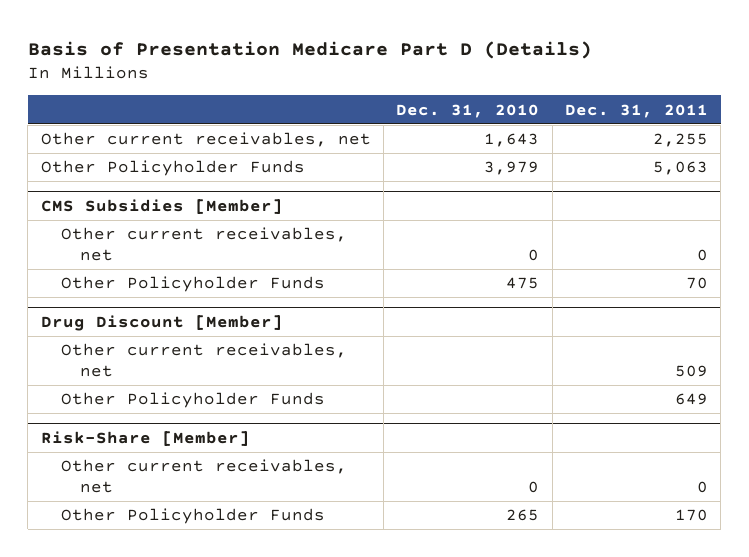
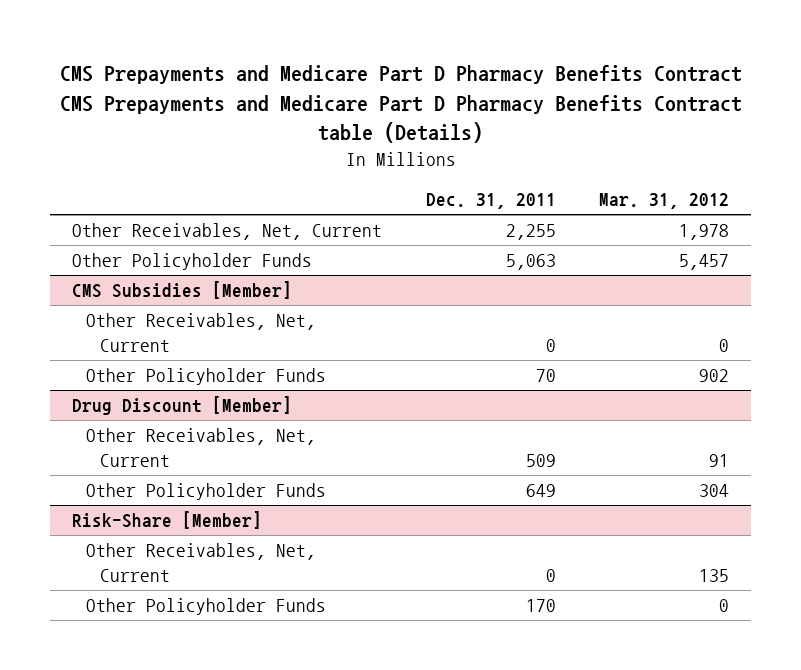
- Basis of Presentation Medicare Part D (Details)
+ CMS Prepayments and Medicare Part D Pharmacy Benefits Contract CMS Prepayments and Medicare Part D Pharmacy Benefits Contract table (Details)
- | Dec. 31, 2010 | Dec. 31, 2011
+ | Dec. 31, 2011 | Mar. 31, 2012
- Other current receivables, net | 1,643 | 2,255
+ Other Receivables, Net, Current | 2,255 | 1,978
@ CMS Subsidies [Member]
- Other current receivables, net | 0 | 0
+ Other Receivables, Net, Current | 0 | 0
@ Drug Discount [Member]
- Other current receivables, net | | 509
+ Other Receivables, Net, Current | 509 | 91
@ Risk-Share [Member]
- Other current receivables, net | 0 | 0
+ Other Receivables, Net, Current | 0 | 135

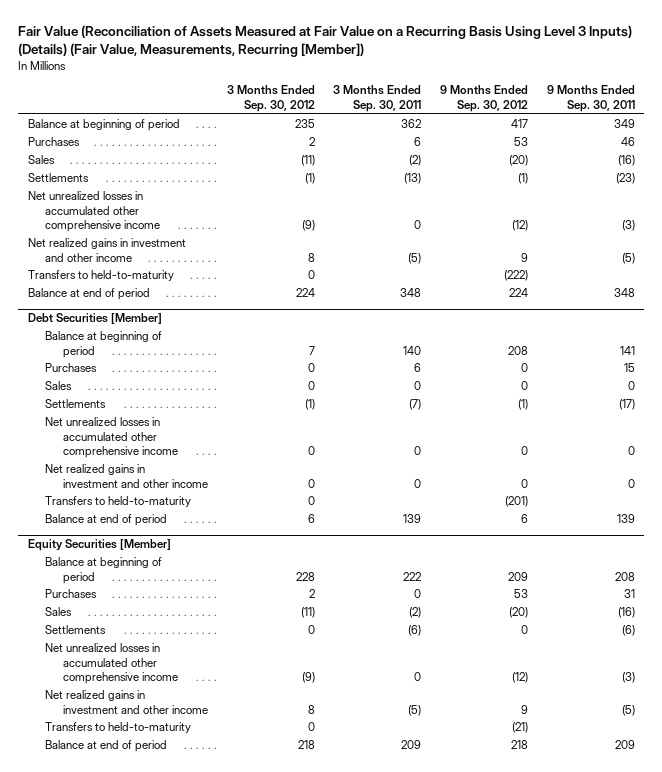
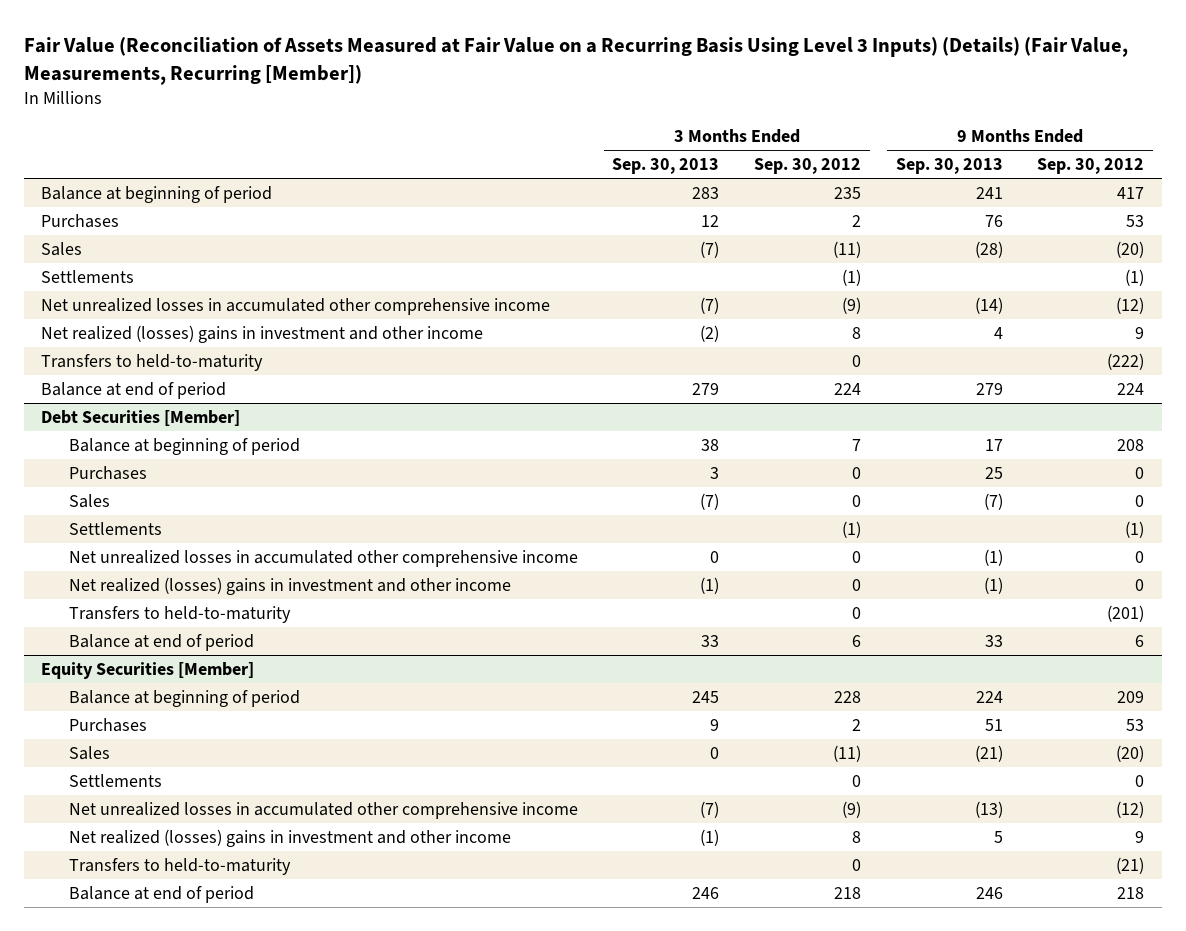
- | 3 Months Ended Sep. 30, 2012 | 3 Months Ended Sep. 30, 2011 | 9 Months Ended Sep. 30, 2012 | 9 Months Ended Sep. 30, 2011
+ | 3 Months Ended Sep. 30, 2013 | 3 Months Ended Sep. 30, 2012 | 9 Months Ended Sep. 30, 2013 | 9 Months Ended Sep. 30, 2012
- Net realized gains in investment and other income | 8 | (5) | 9 | (5)
+ Net realized (losses) gains in investment and other income | (2) | 8 | 4 | 9
@ Debt Securities [Member]
- Net realized gains in investment and other income | 0 | 0 | 0 | 0
+ Net realized (losses) gains in investment and other income | (1) | 0 | (1) | 0
@ Equity Securities [Member]
- Net realized gains in investment and other income | 8 | (5) | 9 | (5)
+ Net realized (losses) gains in investment and other income | (1) | 8 | 5 | 9

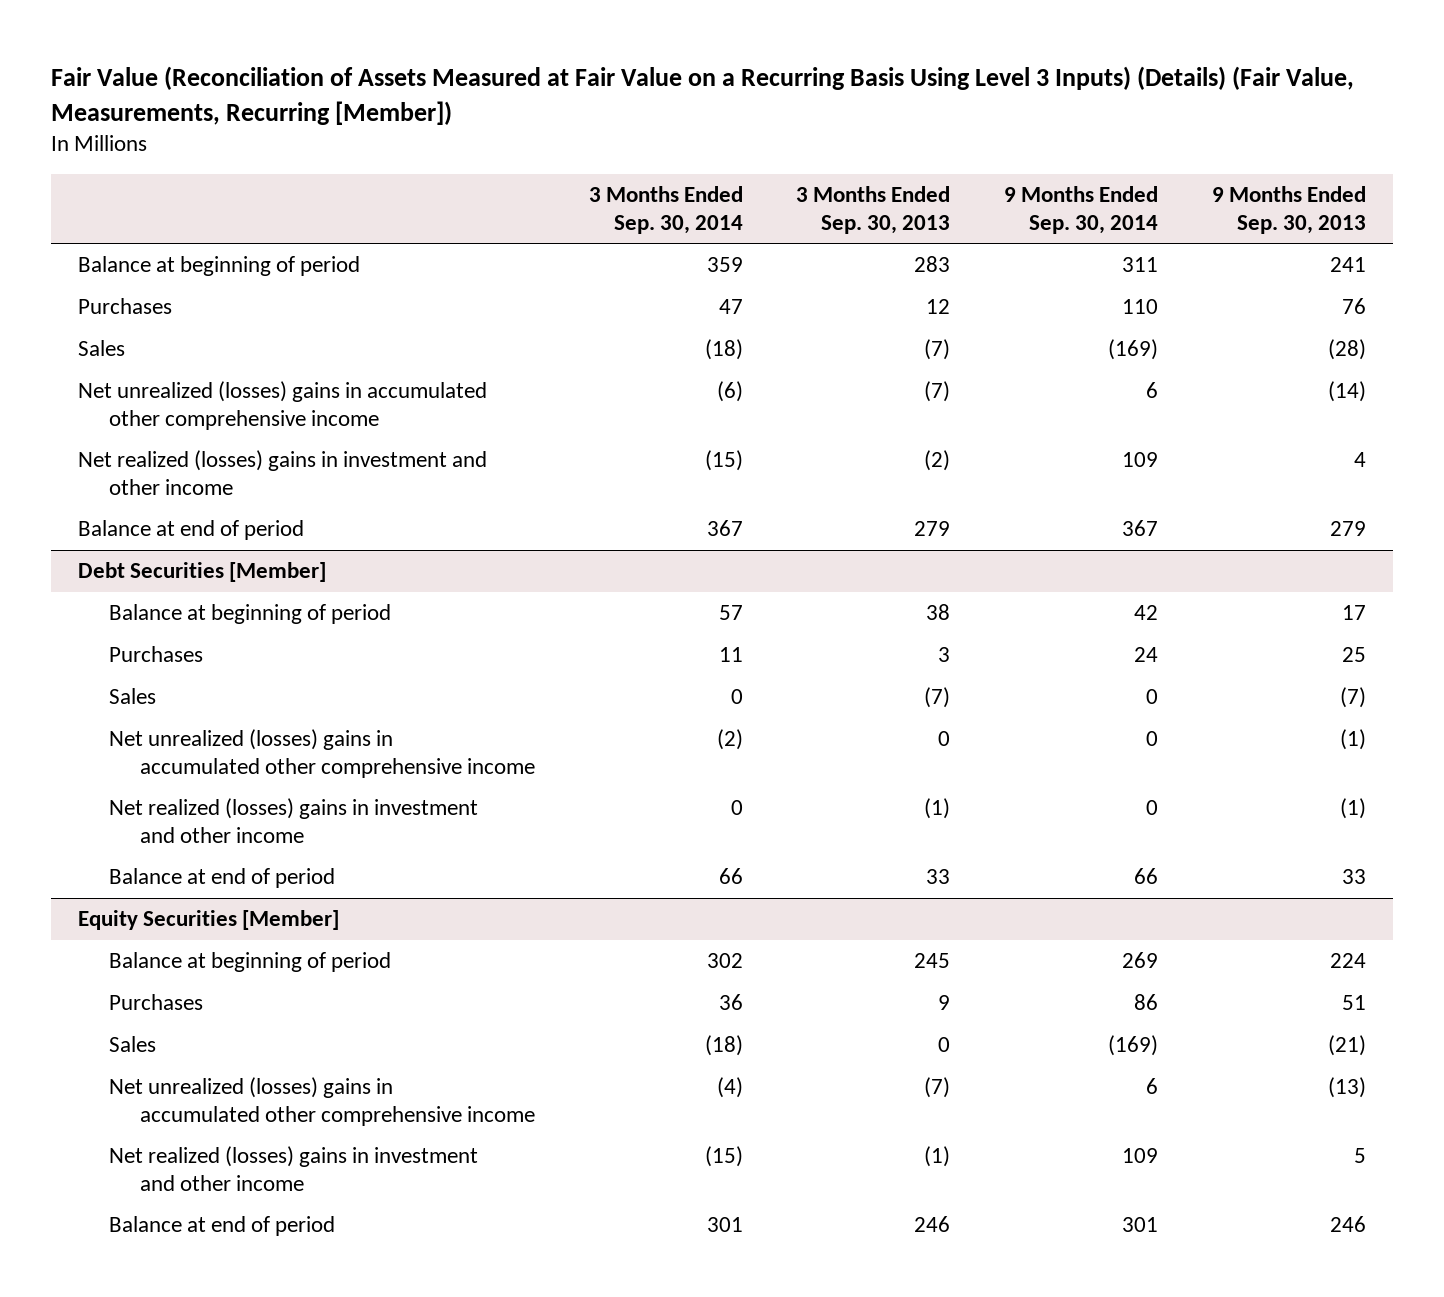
- | 3 Months Ended Sep. 30, 2013 | 3 Months Ended Sep. 30, 2012 | 9 Months Ended Sep. 30, 2013 | 9 Months Ended Sep. 30, 2012
+ | 3 Months Ended Sep. 30, 2014 | 3 Months Ended Sep. 30, 2013 | 9 Months Ended Sep. 30, 2014 | 9 Months Ended Sep. 30, 2013
- Settlements | | (1) | | (1)
- Net unrealized losses in accumulated other comprehensive income | (7) | (9) | (14) | (12)
+ Net unrealized (losses) gains in accumulated other comprehensive income | (6) | (7) | 6 | (14)
- Transfers to held-to-maturity | | 0 | | (222)
@ Debt Securities [Member]
- Settlements | | (1) | | (1)
- Net unrealized losses in accumulated other comprehensive income | 0 | 0 | (1) | 0
+ Net unrealized (losses) gains in accumulated other comprehensive income | (2) | 0 | 0 | (1)
- Transfers to held-to-maturity | | 0 | | (201)
@ Equity Securities [Member]
- Settlements | | 0 | | 0
- Net unrealized losses in accumulated other comprehensive income | (7) | (9) | (13) | (12)
+ Net unrealized (losses) gains in accumulated other comprehensive income | (4) | (7) | 6 | (13)
- Transfers to held-to-maturity | | 0 | | (21)

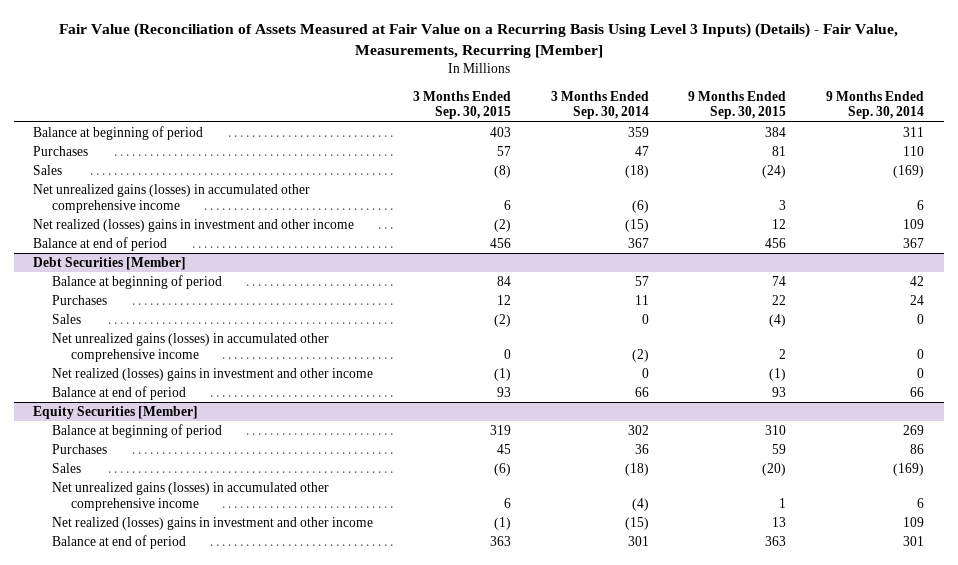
- Fair Value (Reconciliation of Assets Measured at Fair Value on a Recurring Basis Using Level 3 Inputs) (Details) (Fair Value, Measurements, Recurring [Member])
+ Fair Value (Reconciliation of Assets Measured at Fair Value on a Recurring Basis Using Level 3 Inputs) (Details) - Fair Value, Measurements, Recurring [Member]
- | 3 Months Ended Sep. 30, 2014 | 3 Months Ended Sep. 30, 2013 | 9 Months Ended Sep. 30, 2014 | 9 Months Ended Sep. 30, 2013
+ | 3 Months Ended Sep. 30, 2015 | 3 Months Ended Sep. 30, 2014 | 9 Months Ended Sep. 30, 2015 | 9 Months Ended Sep. 30, 2014
- Net unrealized (losses) gains in accumulated other comprehensive income | (6) | (7) | 6 | (14)
+ Net unrealized gains (losses) in accumulated other comprehensive income | 6 | (6) | 3 | 6
@ Debt Securities [Member]
- Net unrealized (losses) gains in accumulated other comprehensive income | (2) | 0 | 0 | (1)
+ Net unrealized gains (losses) in accumulated other comprehensive income | 0 | (2) | 2 | 0
@ Equity Securities [Member]
- Net unrealized (losses) gains in accumulated other comprehensive income | (4) | (7) | 6 | (13)
+ Net unrealized gains (losses) in accumulated other comprehensive income | 6 | (4) | 1 | 6

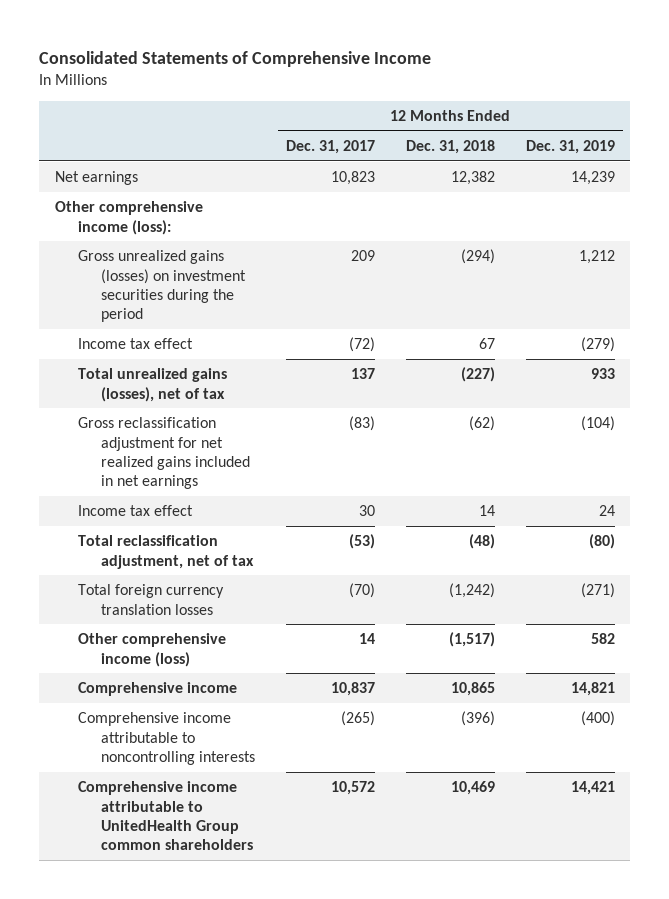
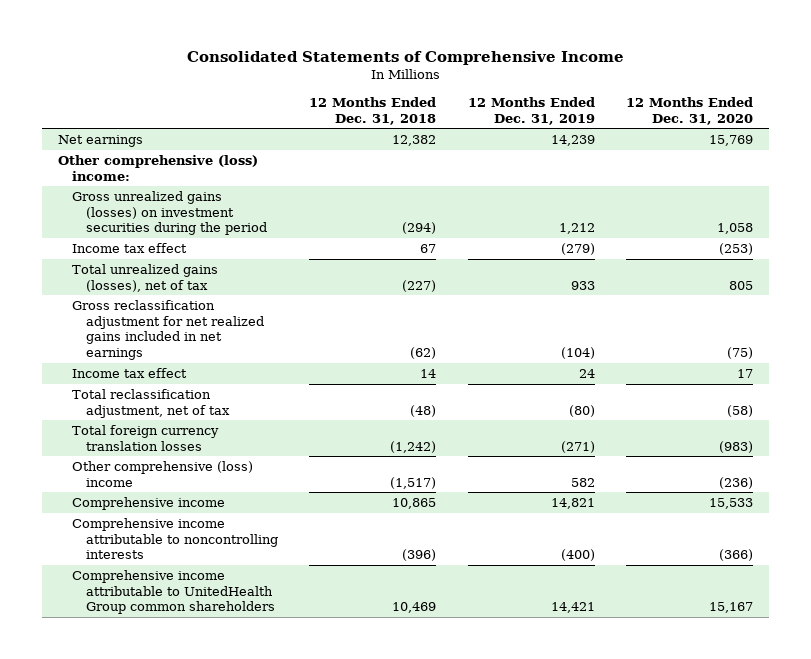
- | 12 Months Ended Dec. 31, 2017 | 12 Months Ended Dec. 31, 2018 | 12 Months Ended Dec. 31, 2019
+ | 12 Months Ended Dec. 31, 2018 | 12 Months Ended Dec. 31, 2019 | 12 Months Ended Dec. 31, 2020
- Other comprehensive income (loss):
+ Other comprehensive (loss) income:
- Other comprehensive income (loss) | 14 | (1,517) | 582
+ Other comprehensive (loss) income | (1,517) | 582 | (236)

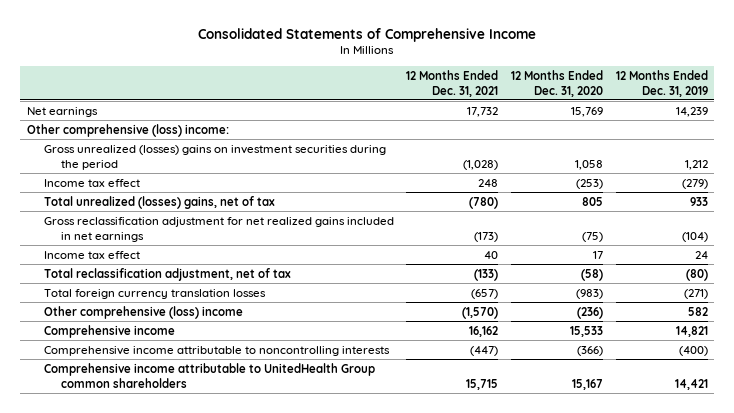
- | 12 Months Ended Dec. 31, 2018 | 12 Months Ended Dec. 31, 2019 | 12 Months Ended Dec. 31, 2020
+ | 12 Months Ended Dec. 31, 2021 | 12 Months Ended Dec. 31, 2020 | 12 Months Ended Dec. 31, 2019
- Gross unrealized gains (losses) on investment securities during the period | (294) | 1,212 | 1,058
+ Gross unrealized (losses) gains on investment securities during the period | (1,028) | 1,058 | 1,212
- Total unrealized gains (losses), net of tax | (227) | 933 | 805
+ Total unrealized (losses) gains, net of tax | (780) | 805 | 933

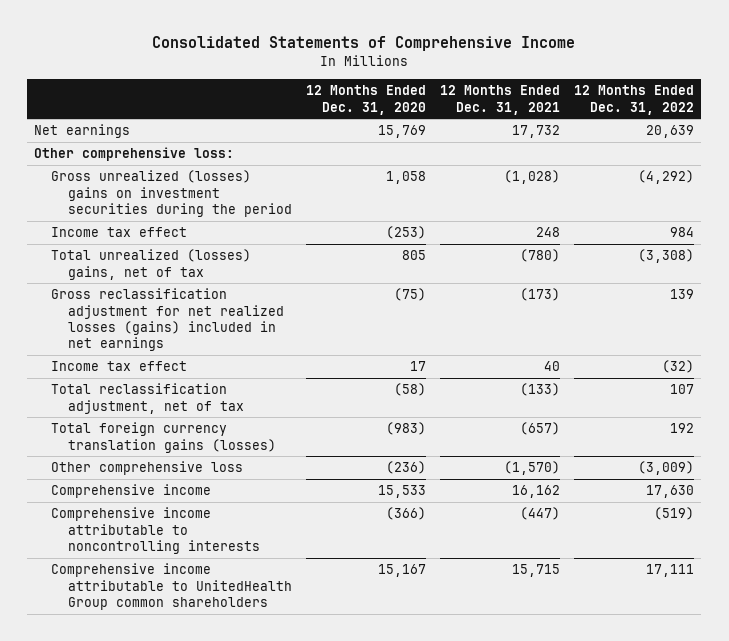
- | 12 Months Ended Dec. 31, 2021 | 12 Months Ended Dec. 31, 2020 | 12 Months Ended Dec. 31, 2019
+ | 12 Months Ended Dec. 31, 2020 | 12 Months Ended Dec. 31, 2021 | 12 Months Ended Dec. 31, 2022
- Other comprehensive (loss) income:
+ Other comprehensive loss:
- Gross reclassification adjustment for net realized gains included in net earnings | (173) | (75) | (104)
+ Gross reclassification adjustment for net realized losses (gains) included in net earnings | (75) | (173) | 139
- Total foreign currency translation losses | (657) | (983) | (271)
- Other comprehensive (loss) income | (1,570) | (236) | 582
+ Total foreign currency translation gains (losses) | (983) | (657) | 192
+ Other comprehensive loss | (236) | (1,570) | (3,009)

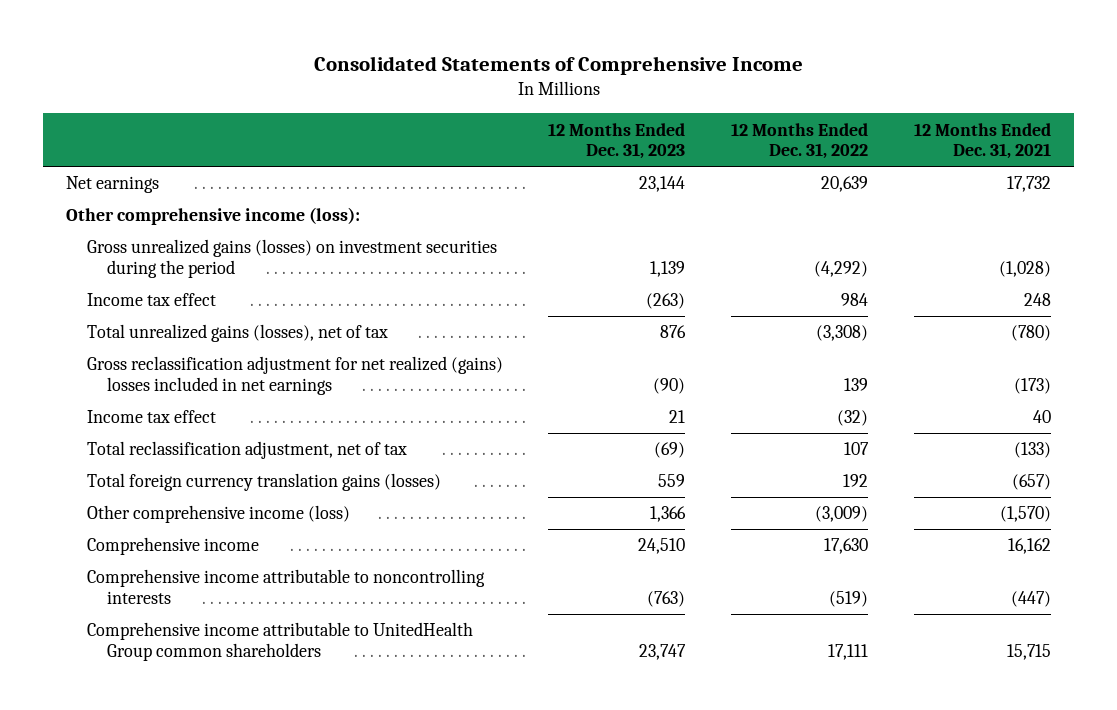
- | 12 Months Ended Dec. 31, 2020 | 12 Months Ended Dec. 31, 2021 | 12 Months Ended Dec. 31, 2022
+ | 12 Months Ended Dec. 31, 2023 | 12 Months Ended Dec. 31, 2022 | 12 Months Ended Dec. 31, 2021
- Other comprehensive loss:
- Gross unrealized (losses) gains on investment securities during the period | 1,058 | (1,028) | (4,292)
+ Other comprehensive income (loss):
+ Gross unrealized gains (losses) on investment securities during the period | 1,139 | (4,292) | (1,028)
- Total unrealized (losses) gains, net of tax | 805 | (780) | (3,308)
- Gross reclassification adjustment for net realized losses (gains) included in net earnings | (75) | (173) | 139
+ Total unrealized gains (losses), net of tax | 876 | (3,308) | (780)
+ Gross reclassification adjustment for net realized (gains) losses included in net earnings | (90) | 139 | (173)
- Other comprehensive loss | (236) | (1,570) | (3,009)
+ Other comprehensive income (loss) | 1,366 | (3,009) | (1,570)

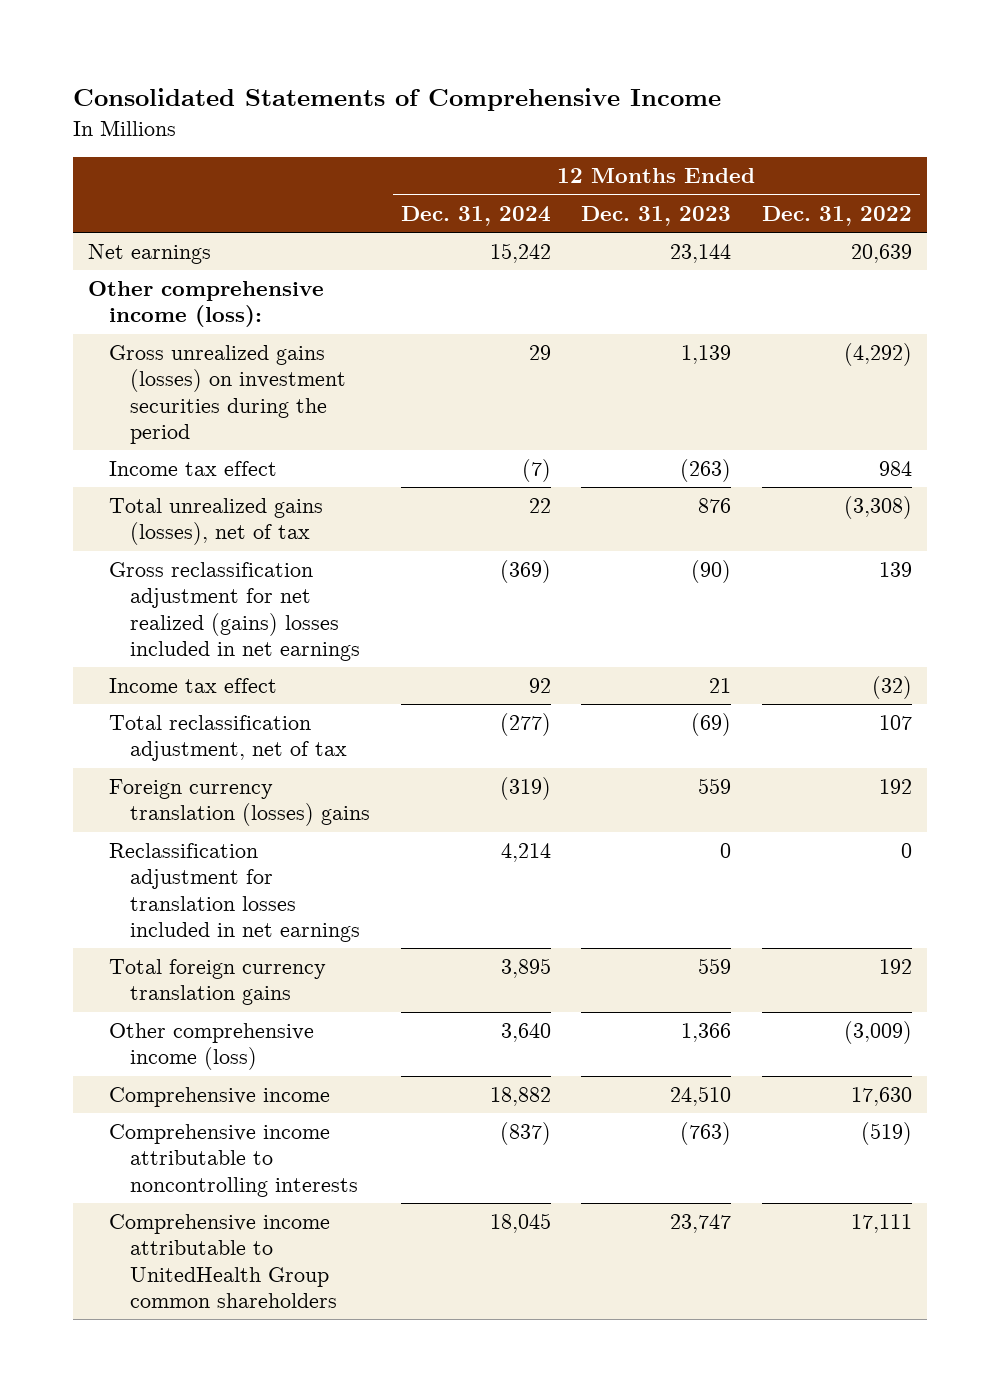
- | 12 Months Ended Dec. 31, 2023 | 12 Months Ended Dec. 31, 2022 | 12 Months Ended Dec. 31, 2021
+ | 12 Months Ended Dec. 31, 2024 | 12 Months Ended Dec. 31, 2023 | 12 Months Ended Dec. 31, 2022
- Total foreign currency translation gains (losses) | 559 | 192 | (657)
+ Foreign currency translation (losses) gains | (319) | 559 | 192
+ Reclassification adjustment for translation losses included in net earnings | 4,214 | 0 | 0
+ Total foreign currency translation gains | 3,895 | 559 | 192

